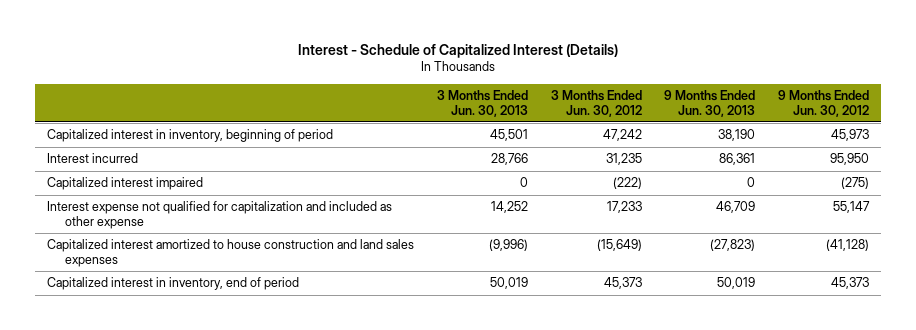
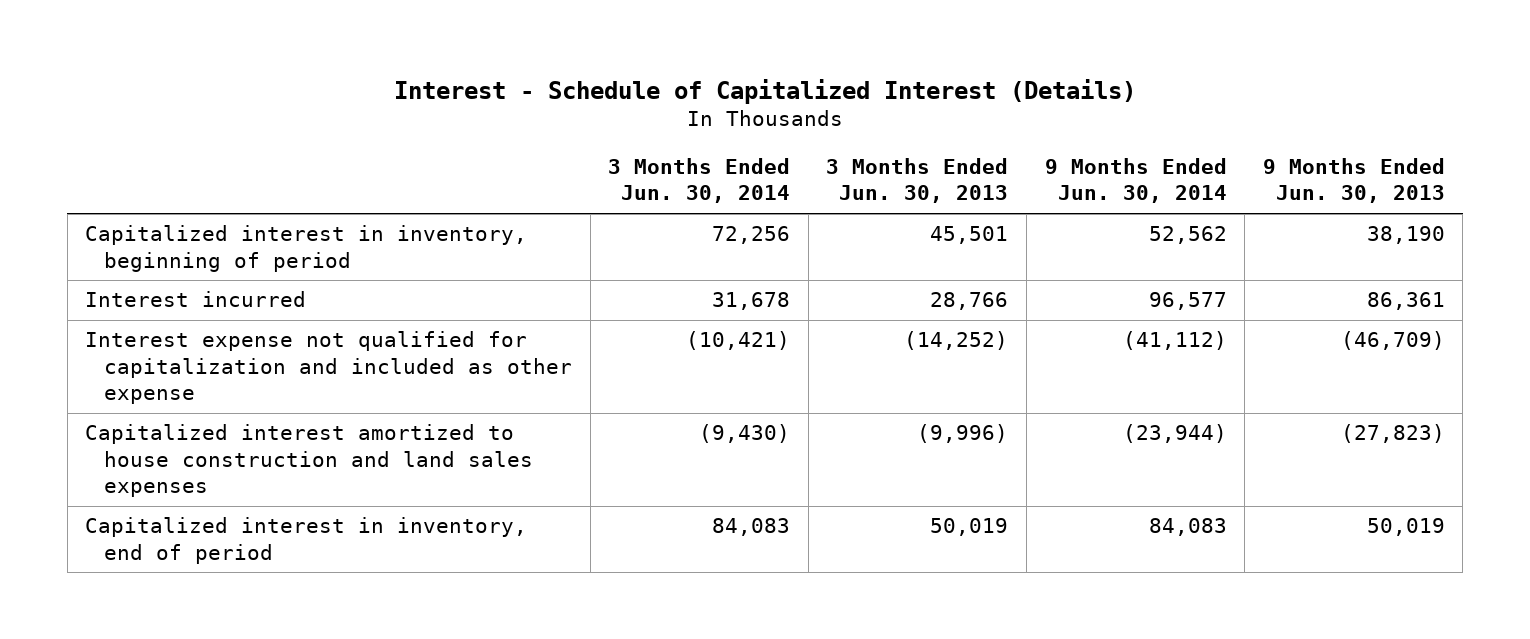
- | 3 Months Ended Jun. 30, 2013 | 3 Months Ended Jun. 30, 2012 | 9 Months Ended Jun. 30, 2013 | 9 Months Ended Jun. 30, 2012
+ | 3 Months Ended Jun. 30, 2014 | 3 Months Ended Jun. 30, 2013 | 9 Months Ended Jun. 30, 2014 | 9 Months Ended Jun. 30, 2013
- Capitalized interest impaired | 0 | (222) | 0 | (275)
- Interest expense not qualified for capitalization and included as other expense | 14,252 | 17,233 | 46,709 | 55,147
+ Interest expense not qualified for capitalization and included as other expense | (10,421) | (14,252) | (41,112) | (46,709)

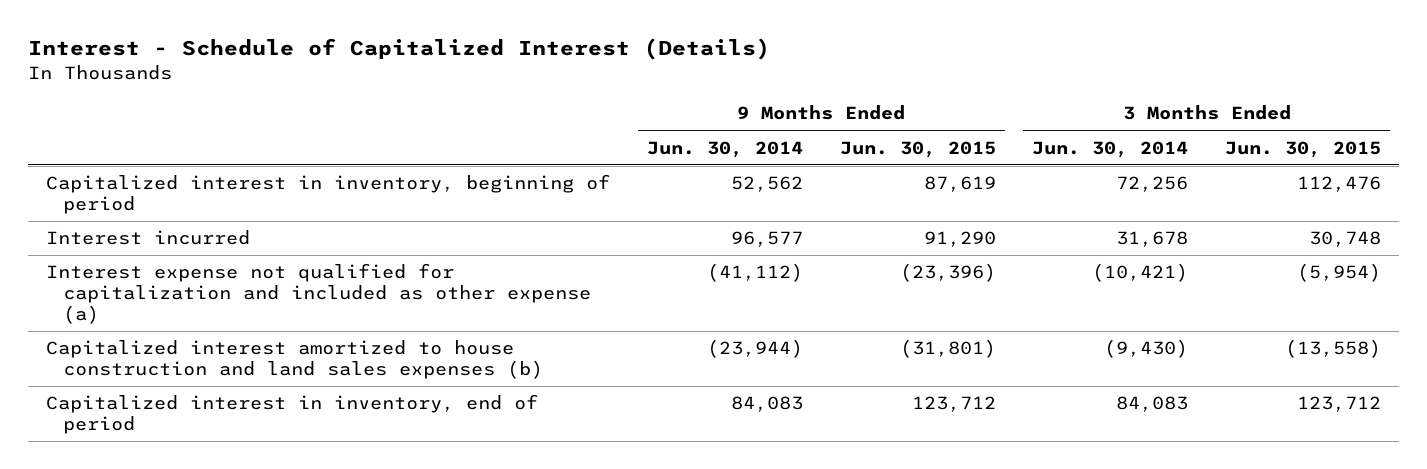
- | 3 Months Ended Jun. 30, 2014 | 3 Months Ended Jun. 30, 2013 | 9 Months Ended Jun. 30, 2014 | 9 Months Ended Jun. 30, 2013
+ | 9 Months Ended Jun. 30, 2014 | 9 Months Ended Jun. 30, 2015 | 3 Months Ended Jun. 30, 2014 | 3 Months Ended Jun. 30, 2015
- Interest expense not qualified for capitalization and included as other expense | (10,421) | (14,252) | (41,112) | (46,709)
- Capitalized interest amortized to house construction and land sales expenses | (9,430) | (9,996) | (23,944) | (27,823)
+ Interest expense not qualified for capitalization and included as other expense (a) | (41,112) | (23,396) | (10,421) | (5,954)
+ Capitalized interest amortized to house construction and land sales expenses (b) | (23,944) | (31,801) | (9,430) | (13,558)

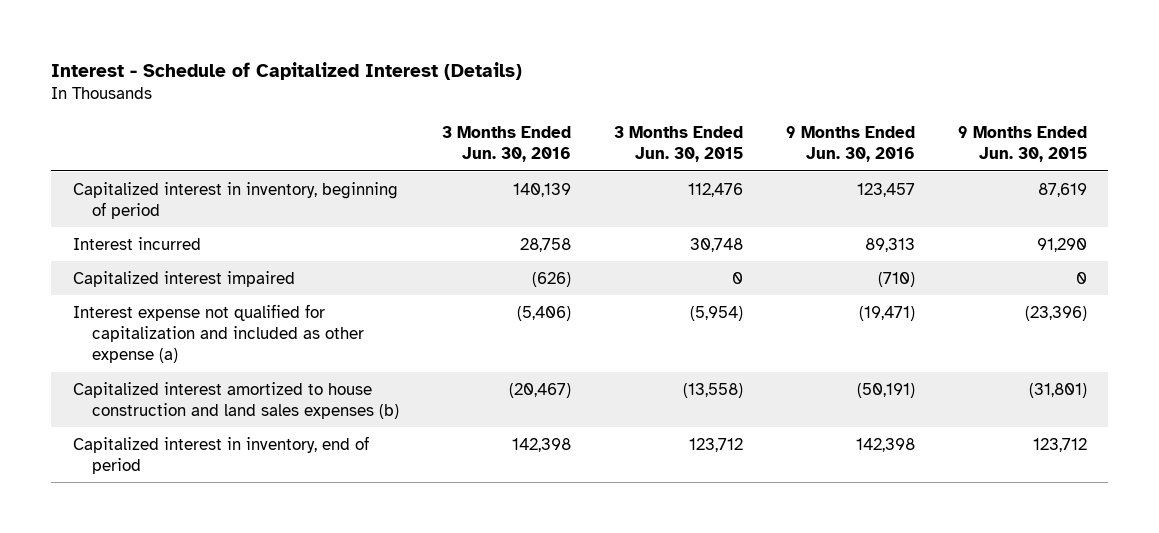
- | 9 Months Ended Jun. 30, 2014 | 9 Months Ended Jun. 30, 2015 | 3 Months Ended Jun. 30, 2014 | 3 Months Ended Jun. 30, 2015
+ | 3 Months Ended Jun. 30, 2016 | 3 Months Ended Jun. 30, 2015 | 9 Months Ended Jun. 30, 2016 | 9 Months Ended Jun. 30, 2015
+ Capitalized interest impaired | (626) | 0 | (710) | 0

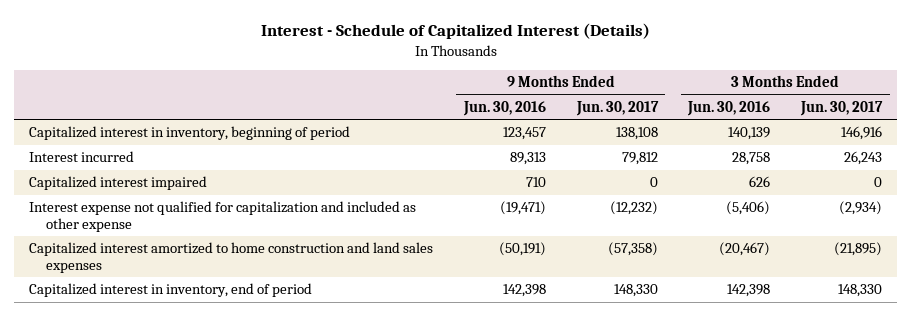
- | 3 Months Ended Jun. 30, 2016 | 3 Months Ended Jun. 30, 2015 | 9 Months Ended Jun. 30, 2016 | 9 Months Ended Jun. 30, 2015
+ | 9 Months Ended Jun. 30, 2016 | 9 Months Ended Jun. 30, 2017 | 3 Months Ended Jun. 30, 2016 | 3 Months Ended Jun. 30, 2017
- Capitalized interest impaired | (626) | 0 | (710) | 0
- Interest expense not qualified for capitalization and included as other expense (a) | (5,406) | (5,954) | (19,471) | (23,396)
- Capitalized interest amortized to house construction and land sales expenses (b) | (20,467) | (13,558) | (50,191) | (31,801)
+ Capitalized interest impaired | 710 | 0 | 626 | 0
+ Interest expense not qualified for capitalization and included as other expense | (19,471) | (12,232) | (5,406) | (2,934)
+ Capitalized interest amortized to home construction and land sales expenses | (50,191) | (57,358) | (20,467) | (21,895)

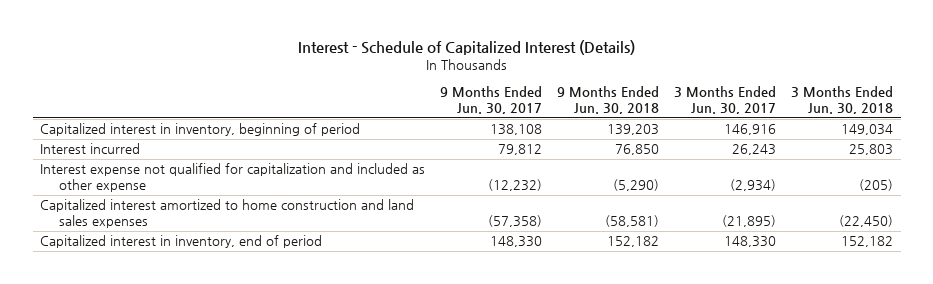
- | 9 Months Ended Jun. 30, 2016 | 9 Months Ended Jun. 30, 2017 | 3 Months Ended Jun. 30, 2016 | 3 Months Ended Jun. 30, 2017
+ | 9 Months Ended Jun. 30, 2017 | 9 Months Ended Jun. 30, 2018 | 3 Months Ended Jun. 30, 2017 | 3 Months Ended Jun. 30, 2018
- Capitalized interest impaired | 710 | 0 | 626 | 0

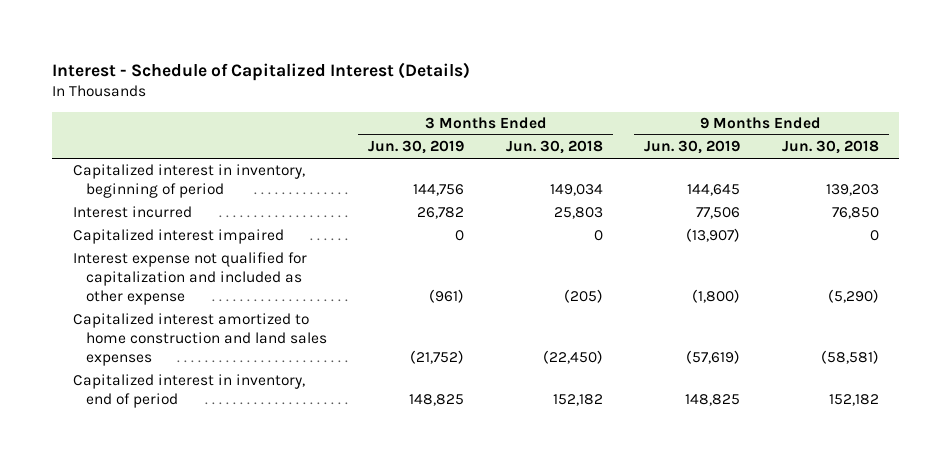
- | 9 Months Ended Jun. 30, 2017 | 9 Months Ended Jun. 30, 2018 | 3 Months Ended Jun. 30, 2017 | 3 Months Ended Jun. 30, 2018
+ | 3 Months Ended Jun. 30, 2019 | 3 Months Ended Jun. 30, 2018 | 9 Months Ended Jun. 30, 2019 | 9 Months Ended Jun. 30, 2018
+ Capitalized interest impaired | 0 | 0 | (13,907) | 0

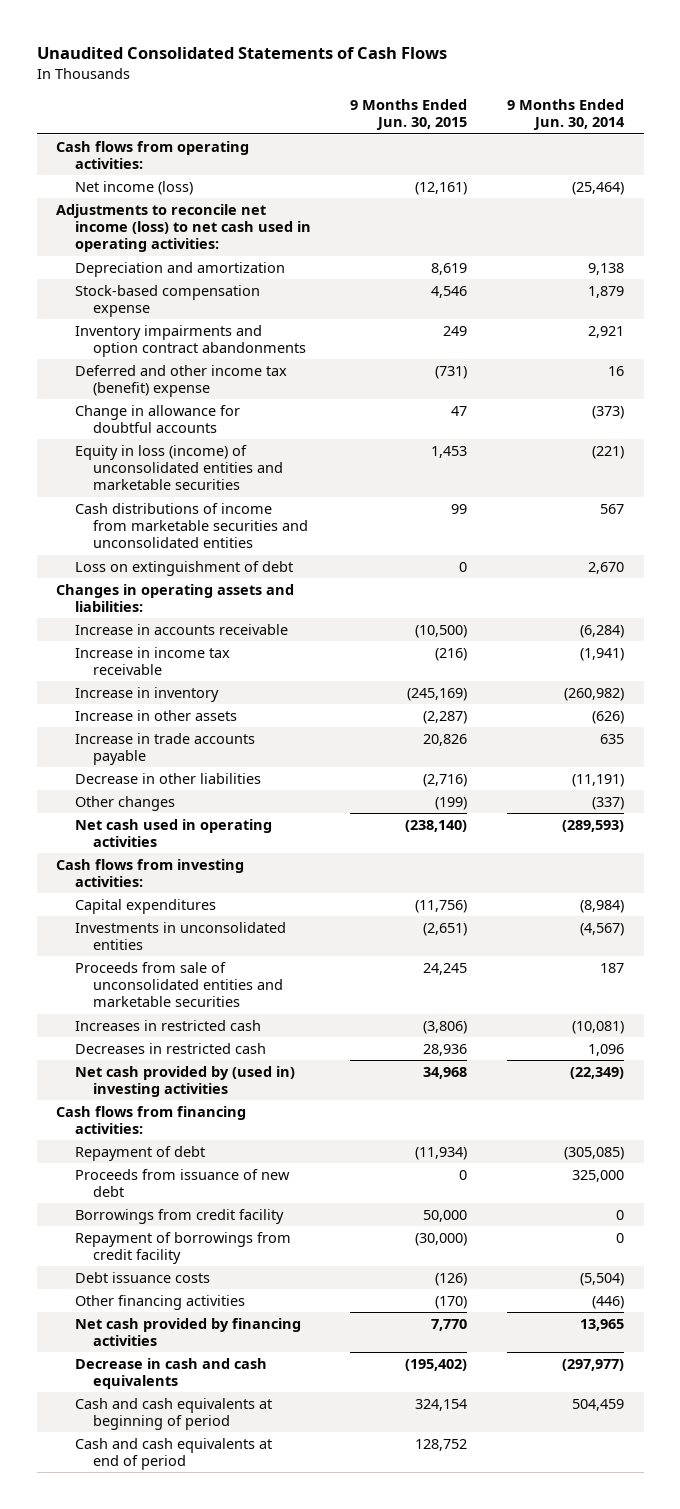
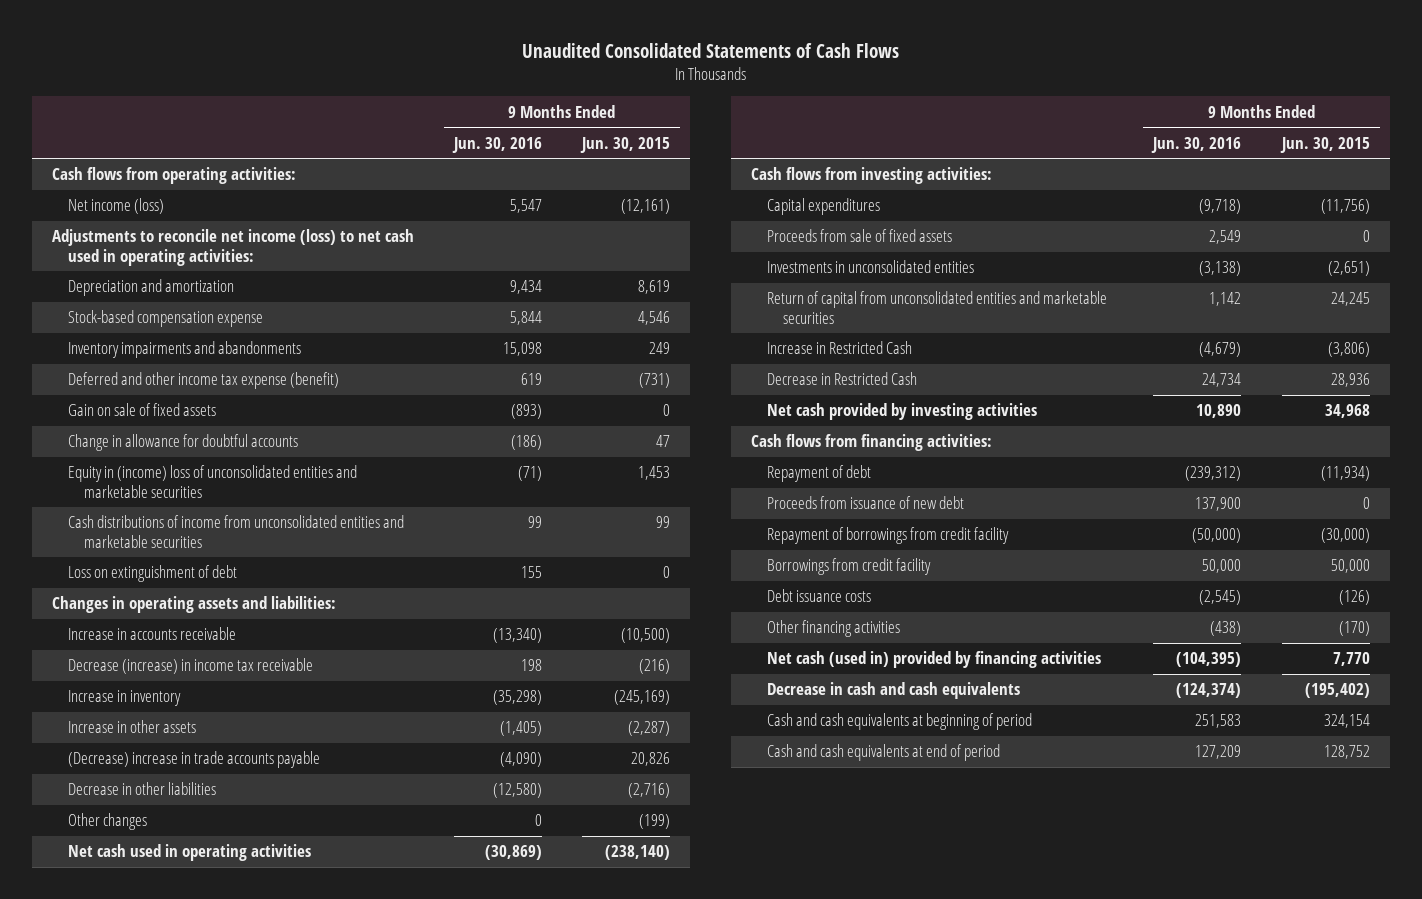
- | 9 Months Ended Jun. 30, 2015 | 9 Months Ended Jun. 30, 2014
+ | 9 Months Ended Jun. 30, 2016 | 9 Months Ended Jun. 30, 2015
- Inventory impairments and option contract abandonments | 249 | 2,921
- Deferred and other income tax (benefit) expense | (731) | 16
+ Inventory impairments and abandonments | 15,098 | 249
+ Deferred and other income tax expense (benefit) | 619 | (731)
+ Gain on sale of fixed assets | (893) | 0
- Equity in loss (income) of unconsolidated entities and marketable securities | 1,453 | (221)
- Cash distributions of income from marketable securities and unconsolidated entities | 99 | 567
+ Equity in (income) loss of unconsolidated entities and marketable securities | (71) | 1,453
+ Cash distributions of income from unconsolidated entities and marketable securities | 99 | 99
- Increase in income tax receivable | (216) | (1,941)
+ Decrease (increase) in income tax receivable | 198 | (216)
- Increase in trade accounts payable | 20,826 | 635
+ (Decrease) increase in trade accounts payable | (4,090) | 20,826
+ Proceeds from sale of fixed assets | 2,549 | 0
- Proceeds from sale of unconsolidated entities and marketable securities | 24,245 | 187
- Increases in restricted cash | (3,806) | (10,081)
- Decreases in restricted cash | 28,936 | 1,096
- Net cash provided by (used in) investing activities | 34,968 | (22,349)
+ Return of capital from unconsolidated entities and marketable securities | 1,142 | 24,245
+ Increase in Restricted Cash | (4,679) | (3,806)
+ Decrease in Restricted Cash | 24,734 | 28,936
+ Net cash provided by investing activities | 10,890 | 34,968
moved down: Borrowings from credit facility | 50,000 | 50,000
- Net cash provided by financing activities | 7,770 | 13,965
+ Net cash (used in) provided by financing activities | (104,395) | 7,770

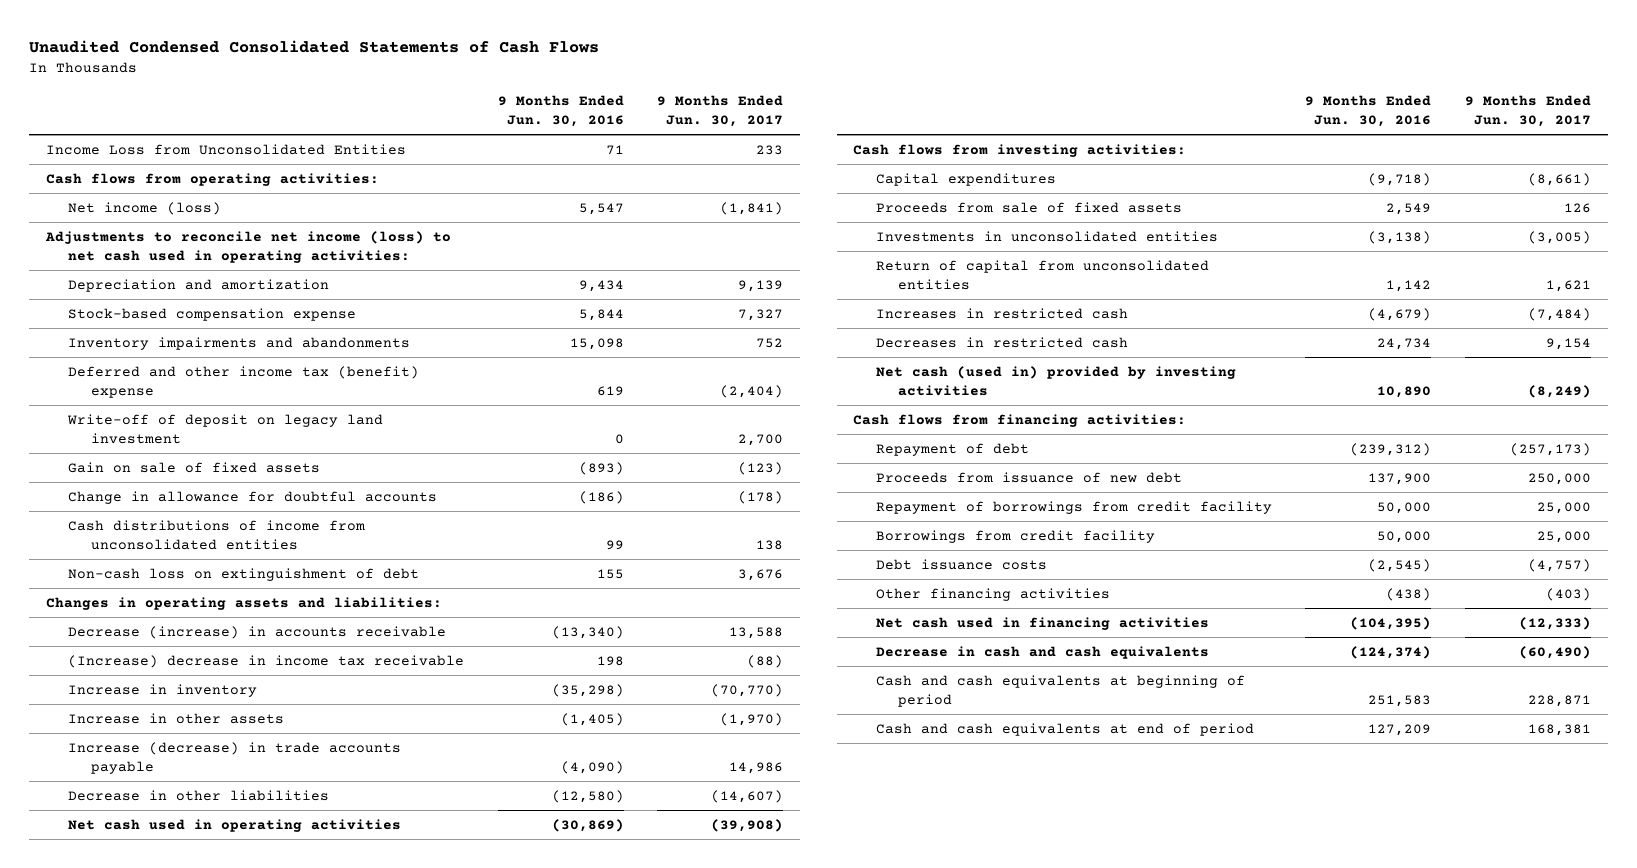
- Unaudited Consolidated Statements of Cash Flows
+ Unaudited Condensed Consolidated Statements of Cash Flows
- | 9 Months Ended Jun. 30, 2016 | 9 Months Ended Jun. 30, 2015
+ | 9 Months Ended Jun. 30, 2016 | 9 Months Ended Jun. 30, 2017
+ Income Loss from Unconsolidated Entities | 71 | 233
- Deferred and other income tax expense (benefit) | 619 | (731)
+ Deferred and other income tax (benefit) expense | 619 | (2,404)
+ Write-off of deposit on legacy land investment | 0 | 2,700
- Equity in (income) loss of unconsolidated entities and marketable securities | (71) | 1,453
- Cash distributions of income from unconsolidated entities and marketable securities | 99 | 99
- Loss on extinguishment of debt | 155 | 0
+ Cash distributions of income from unconsolidated entities | 99 | 138
+ Non-cash loss on extinguishment of debt | 155 | 3,676
- Increase in accounts receivable | (13,340) | (10,500)
- Decrease (increase) in income tax receivable | 198 | (216)
+ Decrease (increase) in accounts receivable | (13,340) | 13,588
+ (Increase) decrease in income tax receivable | 198 | (88)
- (Decrease) increase in trade accounts payable | (4,090) | 20,826
+ Increase (decrease) in trade accounts payable | (4,090) | 14,986
- Other changes | 0 | (199)
- Return of capital from unconsolidated entities and marketable securities | 1,142 | 24,245
- Increase in Restricted Cash | (4,679) | (3,806)
- Decrease in Restricted Cash | 24,734 | 28,936
- Net cash provided by investing activities | 10,890 | 34,968
+ Return of capital from unconsolidated entities | 1,142 | 1,621
+ Increases in restricted cash | (4,679) | (7,484)
+ Decreases in restricted cash | 24,734 | 9,154
+ Net cash (used in) provided by investing activities | 10,890 | (8,249)
- Repayment of borrowings from credit facility | (50,000) | (30,000)
+ Repayment of borrowings from credit facility | 50,000 | 25,000
- Net cash (used in) provided by financing activities | (104,395) | 7,770
+ Net cash used in financing activities | (104,395) | (12,333)

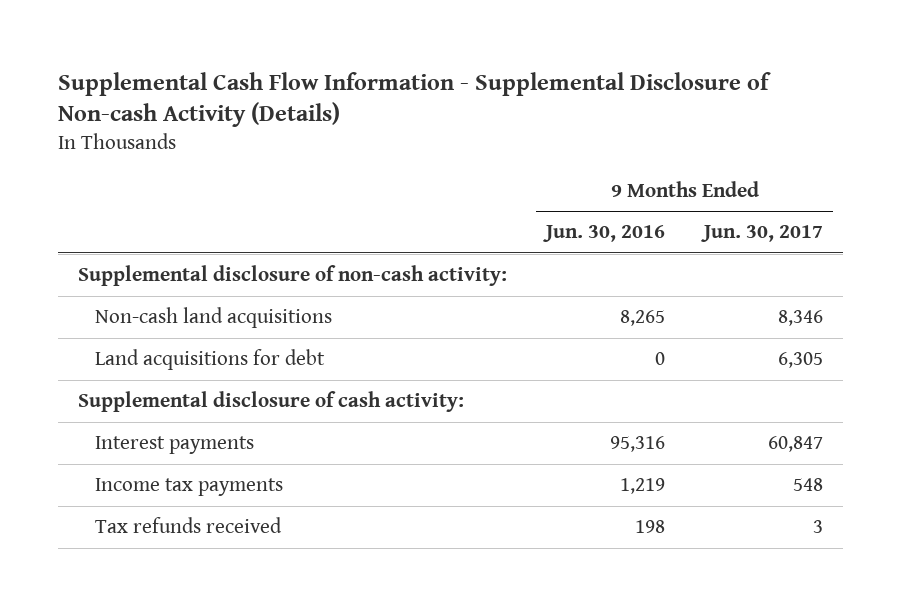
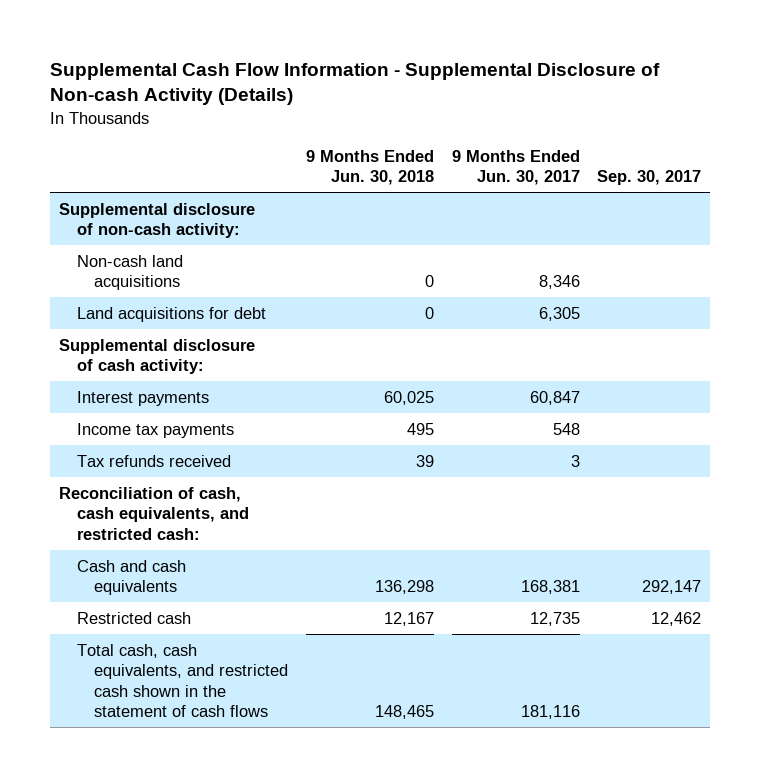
- | 9 Months Ended Jun. 30, 2016 | 9 Months Ended Jun. 30, 2017
+ | 9 Months Ended Jun. 30, 2018 | 9 Months Ended Jun. 30, 2017 | Sep. 30, 2017
+ Reconciliation of cash, cash equivalents, and restricted cash:
+ Cash and cash equivalents | 136,298 | 168,381 | 292,147
+ Restricted cash | 12,167 | 12,735 | 12,462
+ Total cash, cash equivalents, and restricted cash shown in the statement of cash flows | 148,465 | 181,116 |

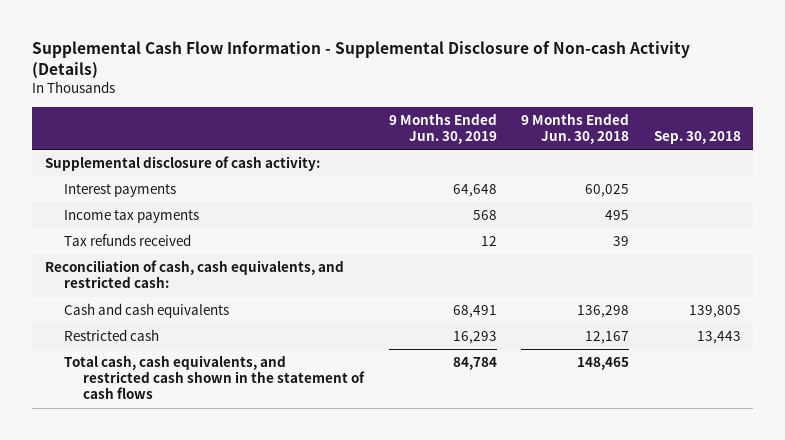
- | 9 Months Ended Jun. 30, 2018 | 9 Months Ended Jun. 30, 2017 | Sep. 30, 2017
+ | 9 Months Ended Jun. 30, 2019 | 9 Months Ended Jun. 30, 2018 | Sep. 30, 2018
- Supplemental disclosure of non-cash activity:
- Non-cash land acquisitions | 0 | 8,346 |
- Land acquisitions for debt | 0 | 6,305 |

